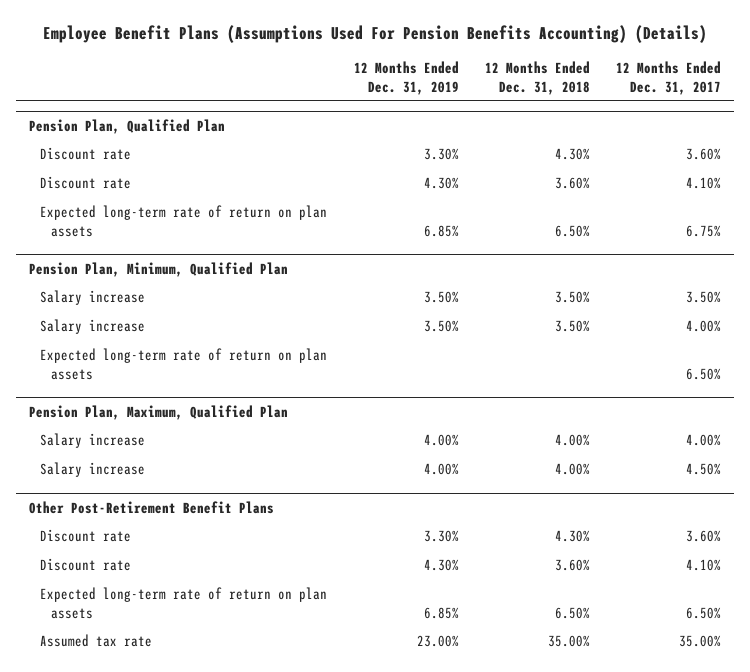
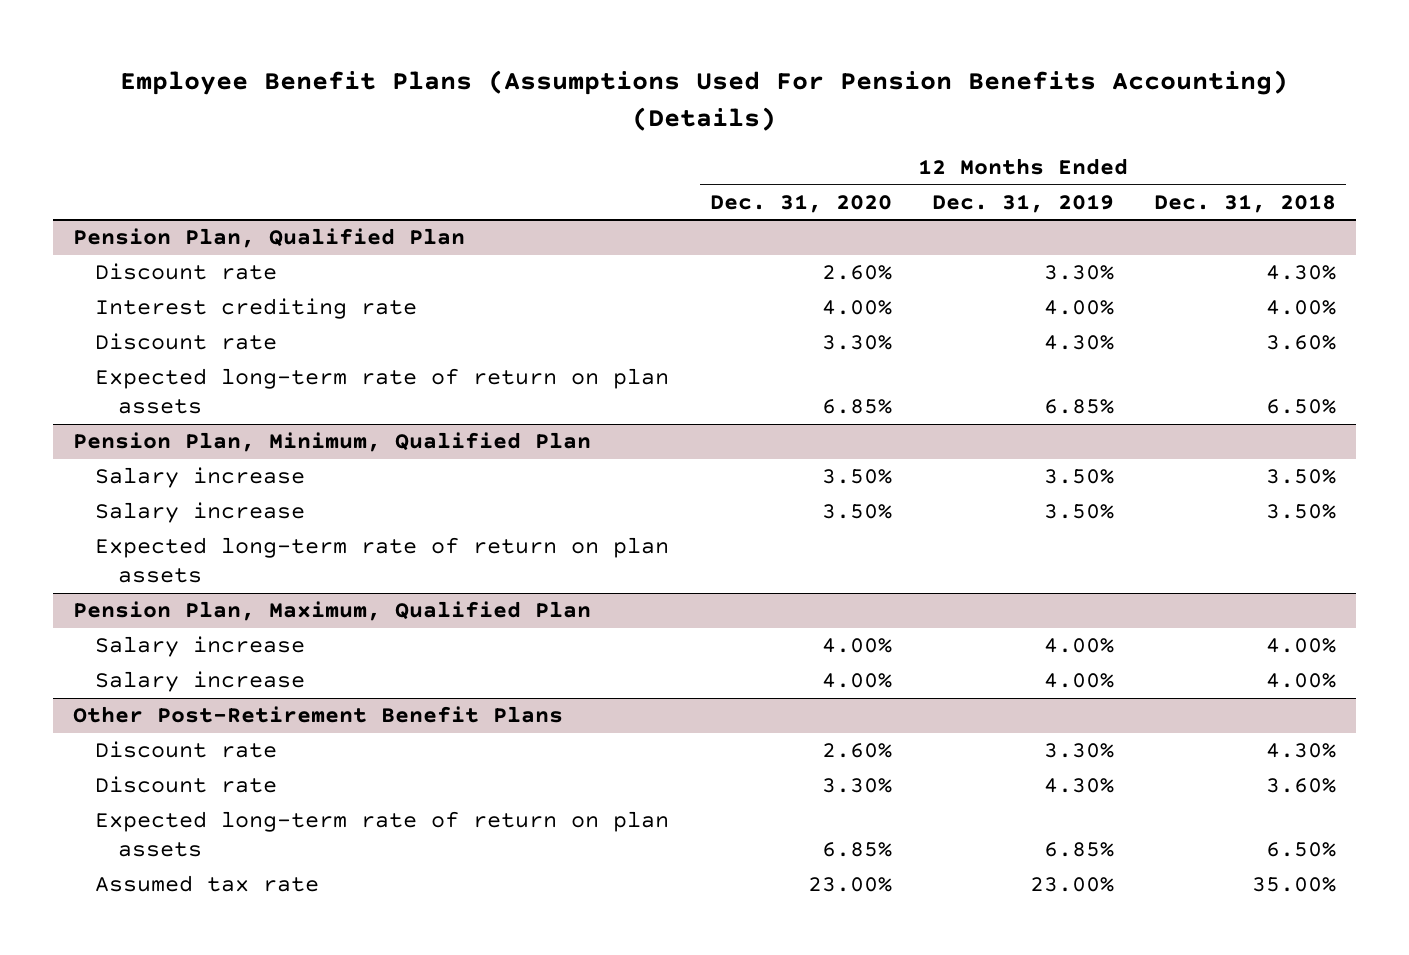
- | 12 Months Ended Dec. 31, 2019 | 12 Months Ended Dec. 31, 2018 | 12 Months Ended Dec. 31, 2017
+ | 12 Months Ended Dec. 31, 2020 | 12 Months Ended Dec. 31, 2019 | 12 Months Ended Dec. 31, 2018
@ Pension Plan, Qualified Plan
+ Interest crediting rate | 4.00% | 4.00% | 4.00%

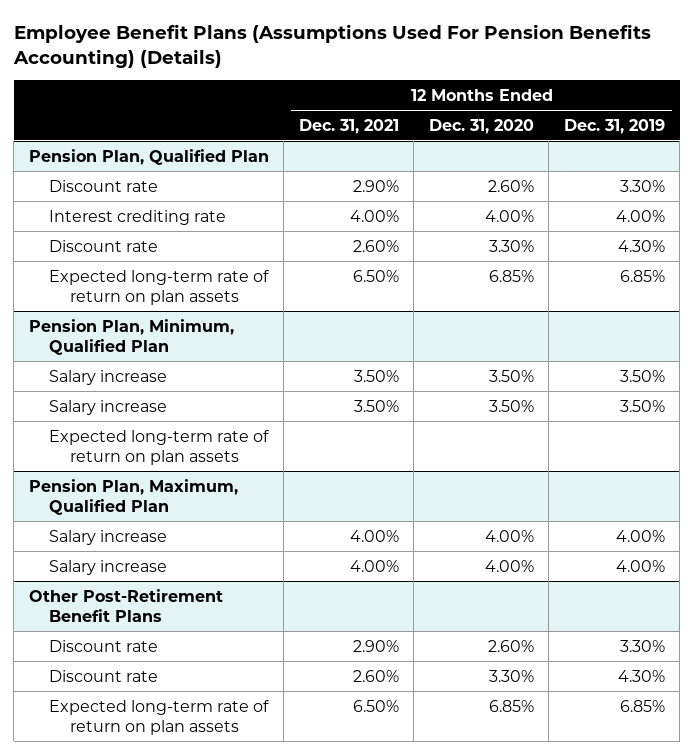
- | 12 Months Ended Dec. 31, 2020 | 12 Months Ended Dec. 31, 2019 | 12 Months Ended Dec. 31, 2018
+ | 12 Months Ended Dec. 31, 2021 | 12 Months Ended Dec. 31, 2020 | 12 Months Ended Dec. 31, 2019
@ Other Post-Retirement Benefit Plans
- Assumed tax rate | 23.00% | 23.00% | 35.00%

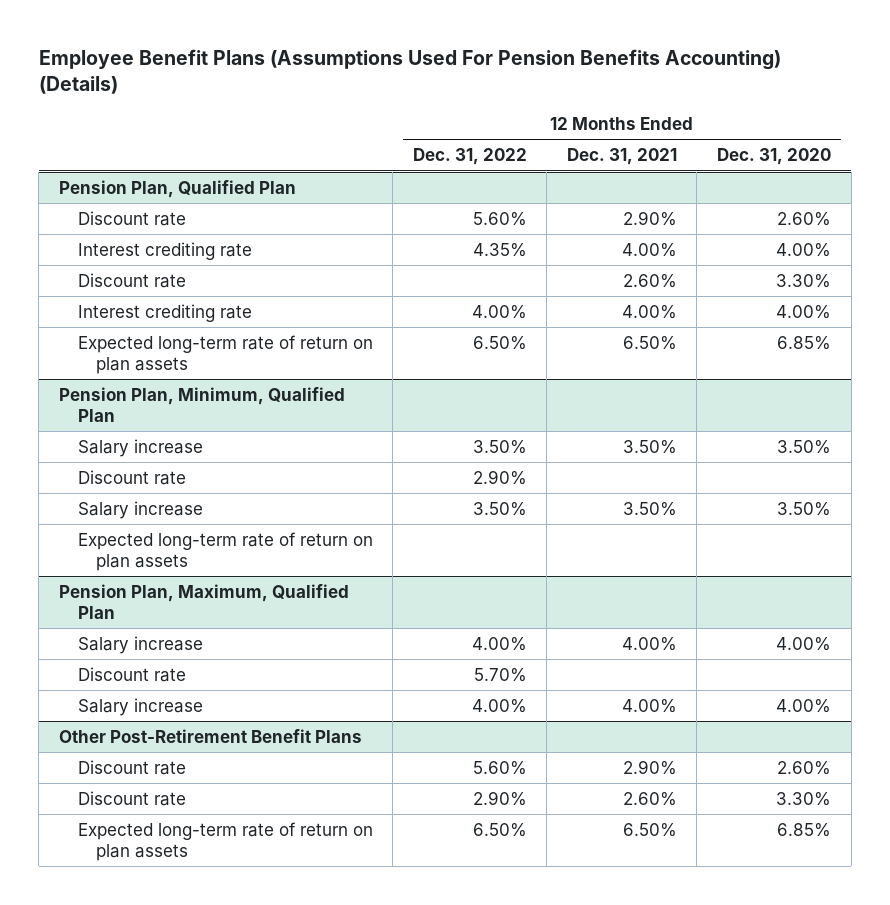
- | 12 Months Ended Dec. 31, 2021 | 12 Months Ended Dec. 31, 2020 | 12 Months Ended Dec. 31, 2019
+ | 12 Months Ended Dec. 31, 2022 | 12 Months Ended Dec. 31, 2021 | 12 Months Ended Dec. 31, 2020
@ Pension Plan, Qualified Plan
+ Interest crediting rate | 4.00% | 4.00% | 4.00%
@ Pension Plan, Minimum, Qualified Plan
+ Discount rate | 2.90% | |
@ Pension Plan, Maximum, Qualified Plan
+ Discount rate | 5.70% | |

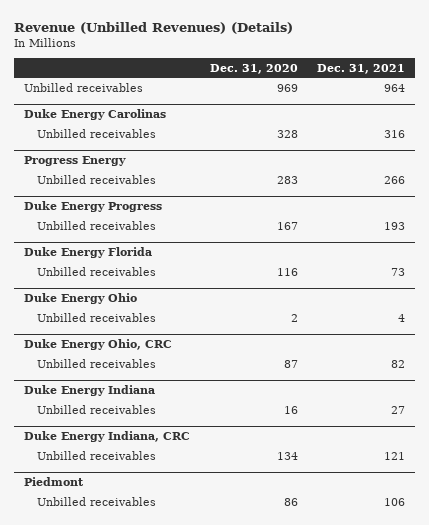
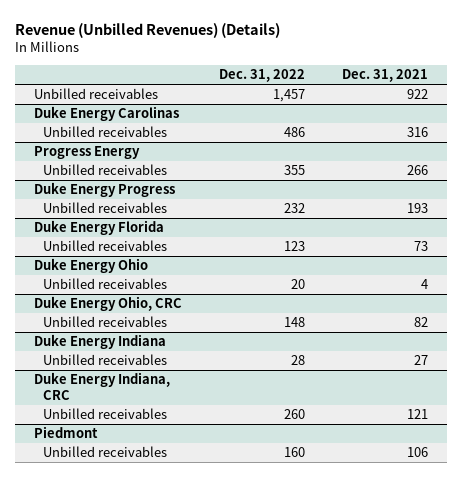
- | Dec. 31, 2020 | Dec. 31, 2021
+ | Dec. 31, 2022 | Dec. 31, 2021
- Unbilled receivables | 969 | 964
+ Unbilled receivables | 1,457 | 922

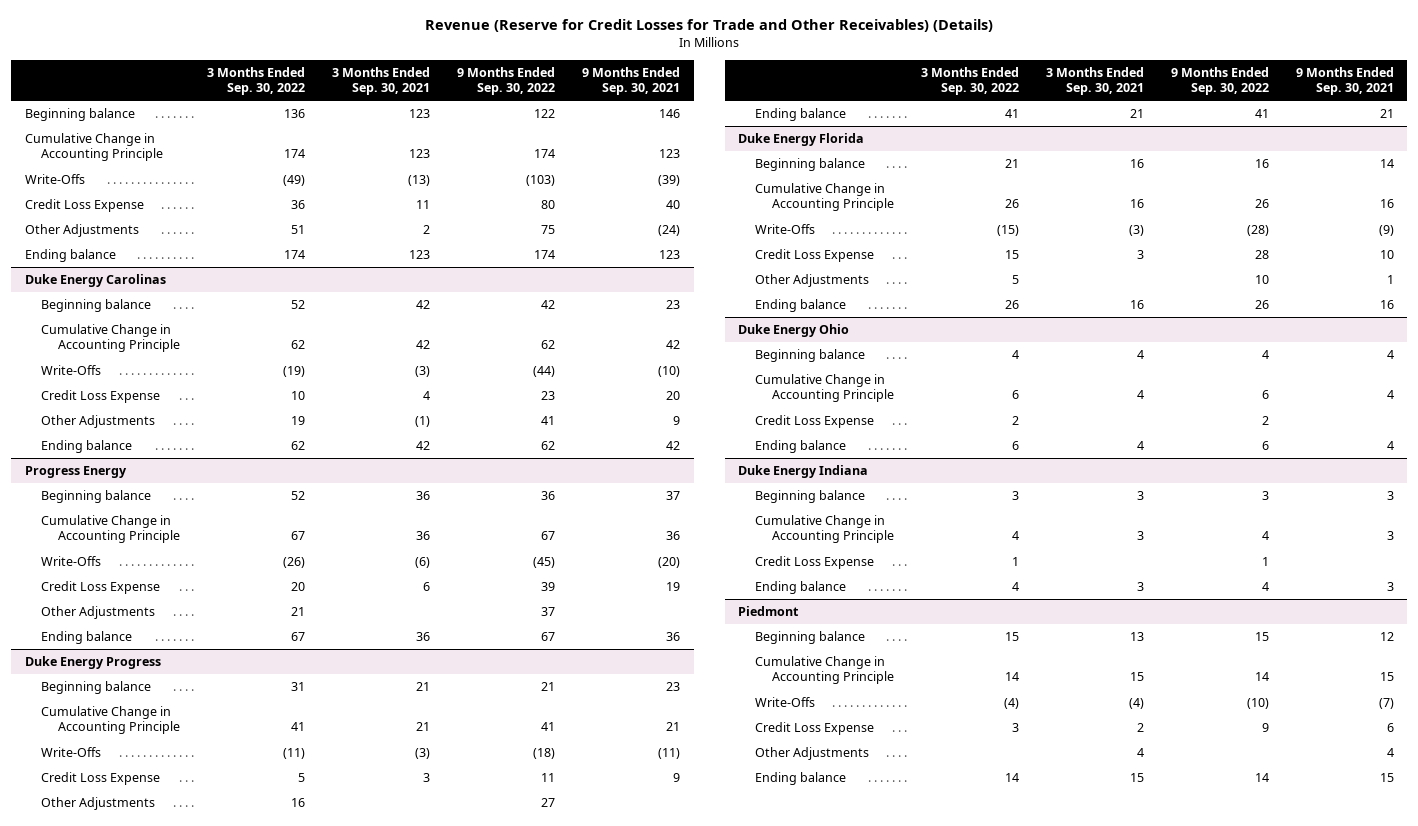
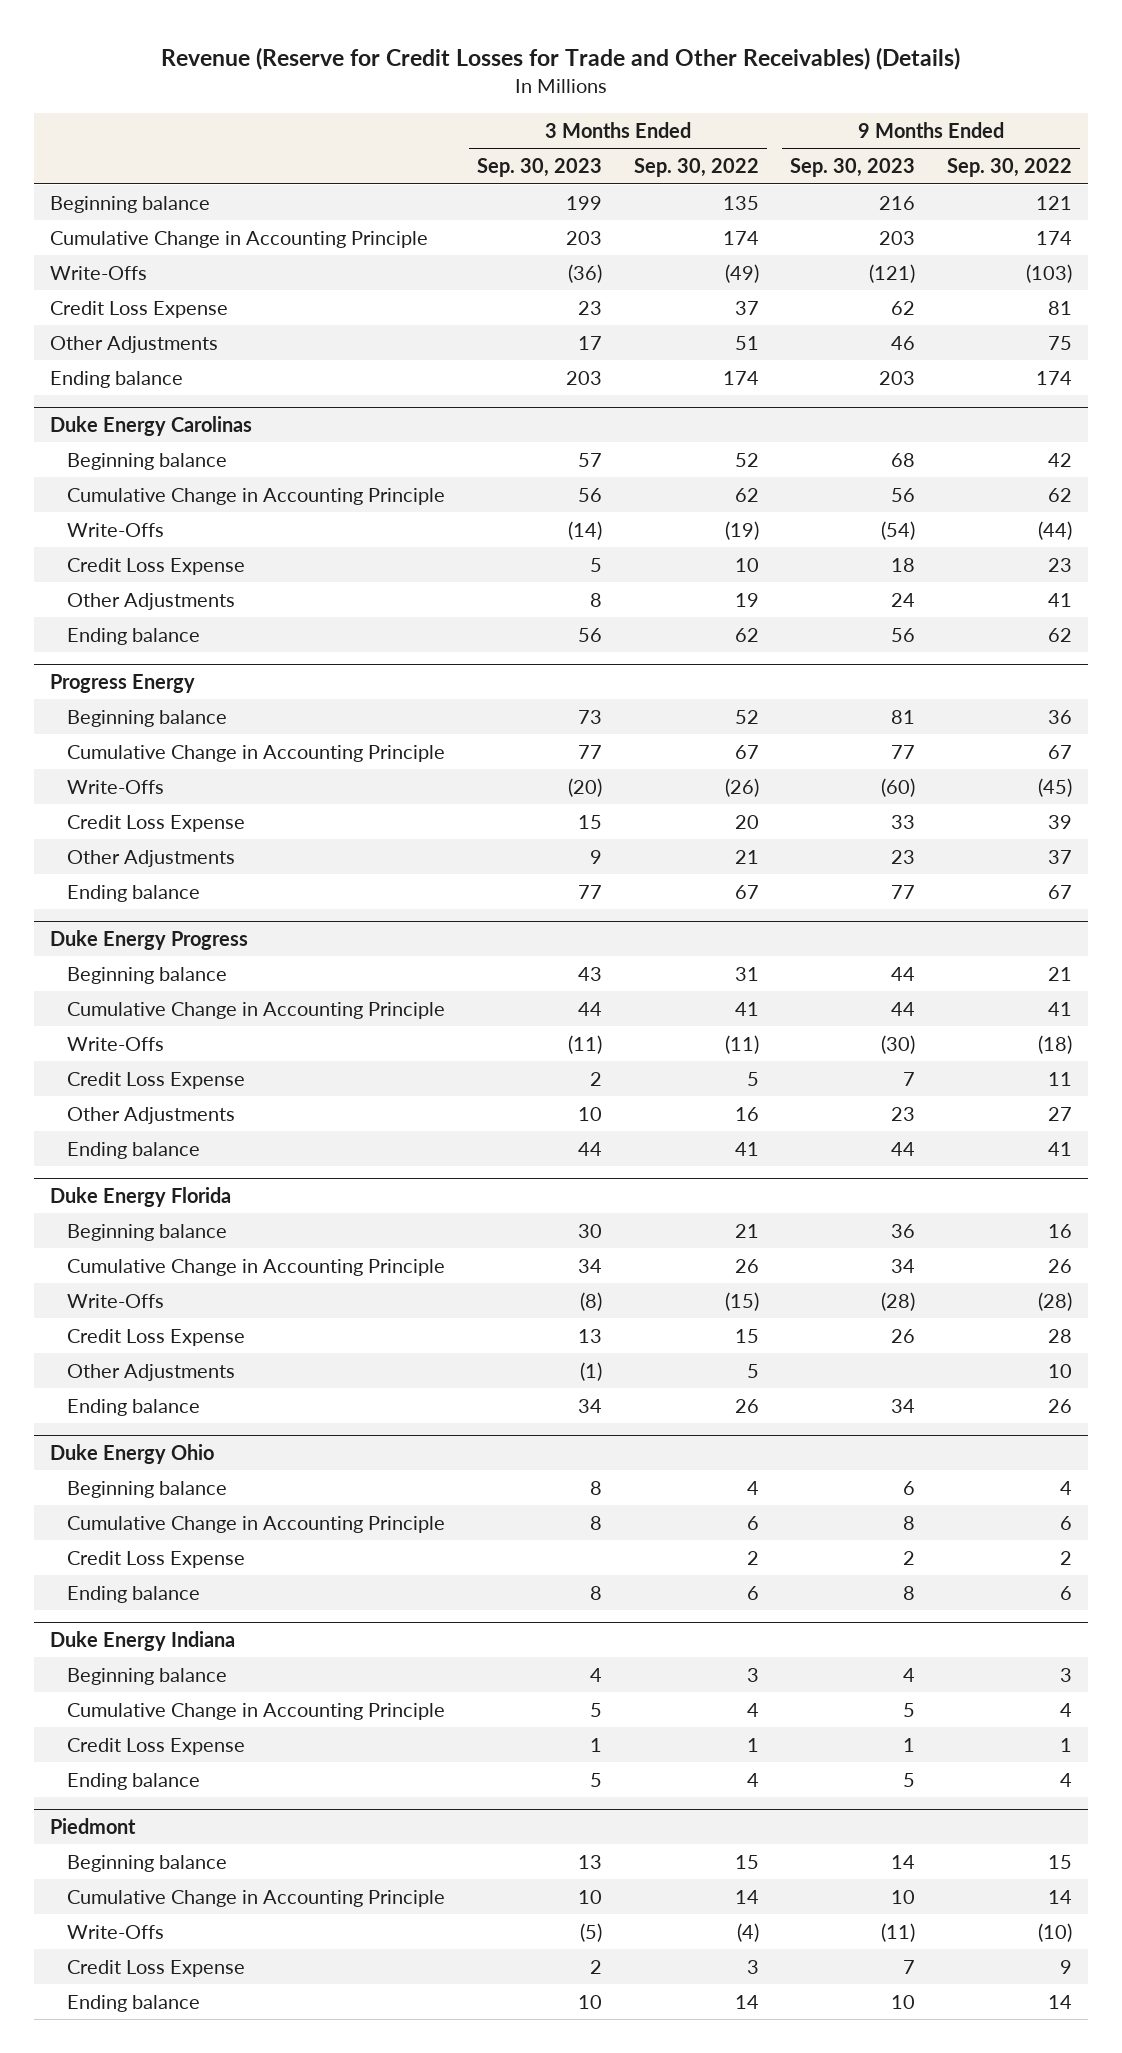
- | 3 Months Ended Sep. 30, 2022 | 3 Months Ended Sep. 30, 2021 | 9 Months Ended Sep. 30, 2022 | 9 Months Ended Sep. 30, 2021
+ | 3 Months Ended Sep. 30, 2023 | 3 Months Ended Sep. 30, 2022 | 9 Months Ended Sep. 30, 2023 | 9 Months Ended Sep. 30, 2022
- Beginning balance | 136 | 123 | 122 | 146
+ Beginning balance | 199 | 135 | 216 | 121
- Credit Loss Expense | 36 | 11 | 80 | 40
+ Credit Loss Expense | 23 | 37 | 62 | 81
@ Piedmont
- Other Adjustments | | 4 | | 4

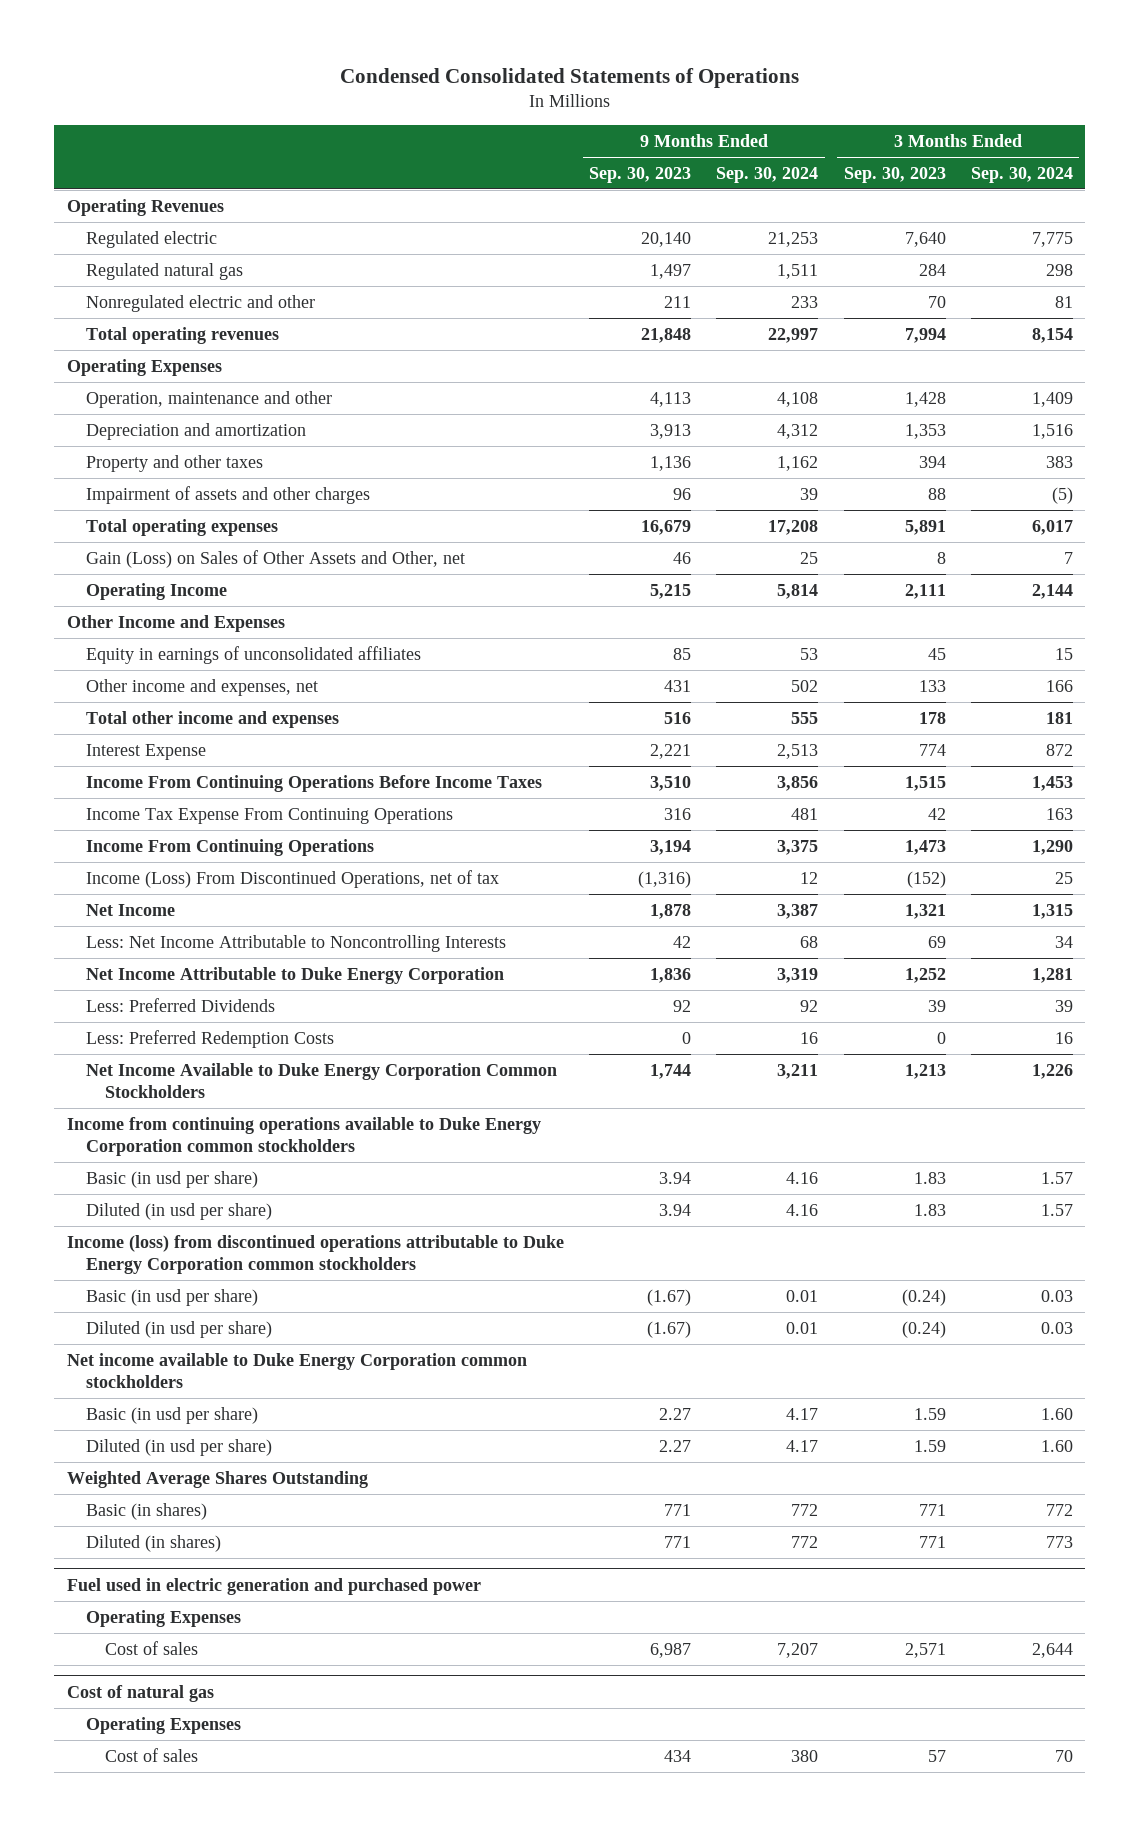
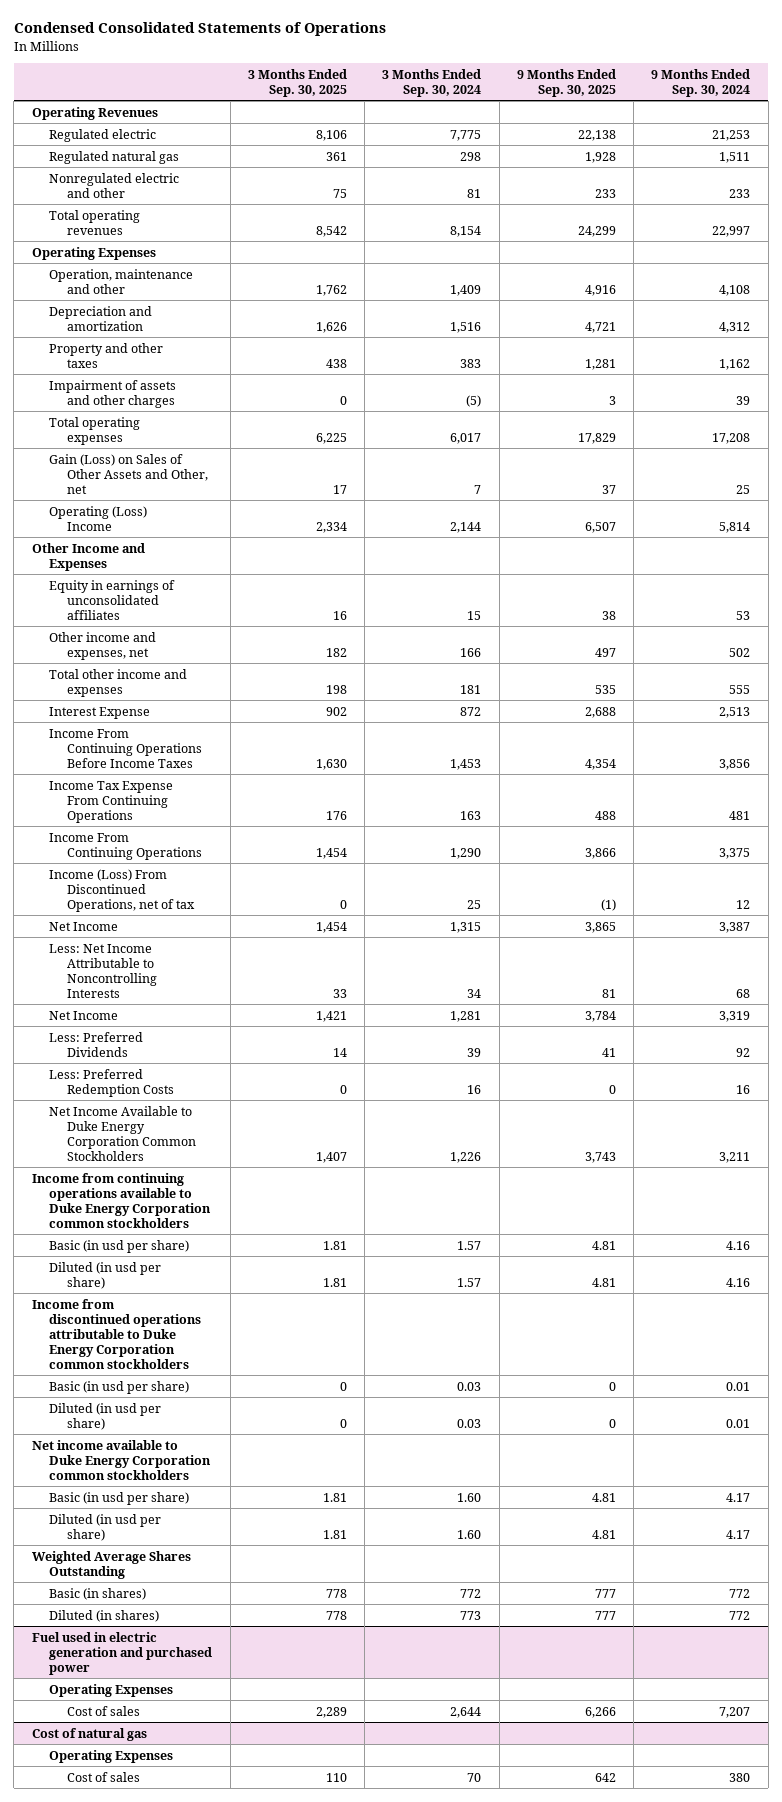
- | 9 Months Ended Sep. 30, 2023 | 9 Months Ended Sep. 30, 2024 | 3 Months Ended Sep. 30, 2023 | 3 Months Ended Sep. 30, 2024
+ | 3 Months Ended Sep. 30, 2025 | 3 Months Ended Sep. 30, 2024 | 9 Months Ended Sep. 30, 2025 | 9 Months Ended Sep. 30, 2024
- Operating Income | 5,215 | 5,814 | 2,111 | 2,144
+ Operating (Loss) Income | 2,334 | 2,144 | 6,507 | 5,814
- Net Income Attributable to Duke Energy Corporation | 1,836 | 3,319 | 1,252 | 1,281
+ Net Income | 1,421 | 1,281 | 3,784 | 3,319
- Income (loss) from discontinued operations attributable to Duke Energy Corporation common stockholders
+ Income from discontinued operations attributable to Duke Energy Corporation common stockholders

